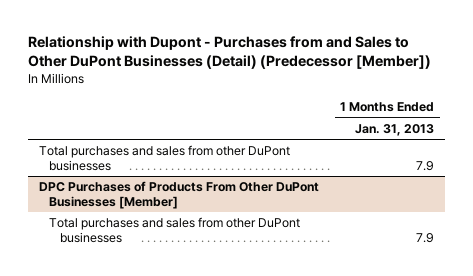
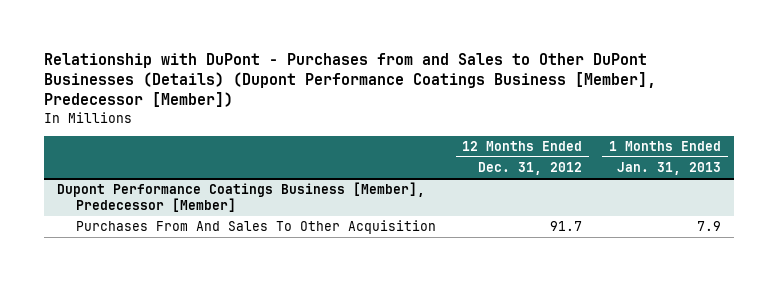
- Relationship with Dupont - Purchases from and Sales to Other DuPont Businesses (Detail) (Predecessor [Member])
+ Relationship with DuPont - Purchases from and Sales to Other DuPont Businesses (Details) (Dupont Performance Coatings Business [Member], Predecessor [Member])
- | 1 Months Ended Jan. 31, 2013
+ | 12 Months Ended Dec. 31, 2012 | 1 Months Ended Jan. 31, 2013
- Total purchases and sales from other DuPont businesses | 7.9
- DPC Purchases of Products From Other DuPont Businesses [Member]
- Total purchases and sales from other DuPont businesses | 7.9
+ Dupont Performance Coatings Business [Member], Predecessor [Member]
+ Purchases From And Sales To Other Acquisition | 91.7 | 7.9

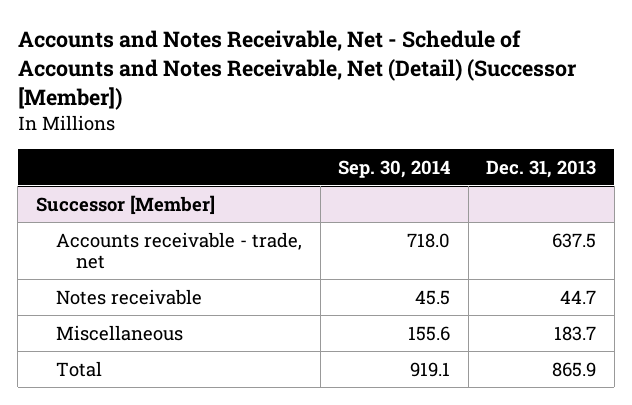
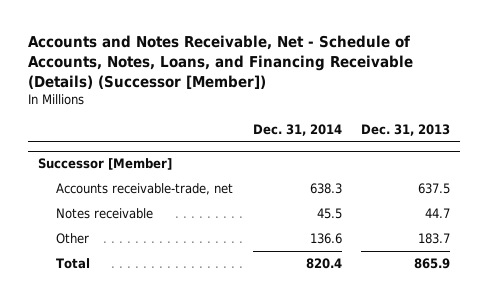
- Accounts and Notes Receivable, Net - Schedule of Accounts and Notes Receivable, Net (Detail) (Successor [Member])
+ Accounts and Notes Receivable, Net - Schedule of Accounts, Notes, Loans, and Financing Receivable (Details) (Successor [Member])
- | Sep. 30, 2014 | Dec. 31, 2013
+ | Dec. 31, 2014 | Dec. 31, 2013
@ Successor [Member]
- Accounts receivable - trade, net | 718.0 | 637.5
+ Accounts receivable-trade, net | 638.3 | 637.5
- Miscellaneous | 155.6 | 183.7
+ Other | 136.6 | 183.7

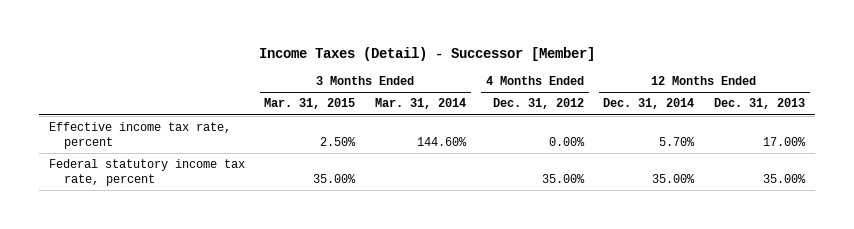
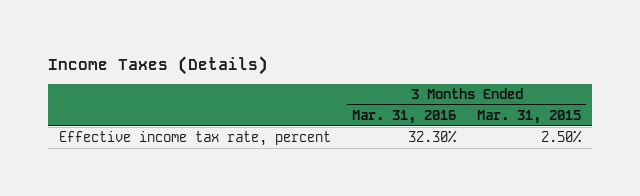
- Income Taxes (Detail) - Successor [Member]
+ Income Taxes (Details)
- | 3 Months Ended Mar. 31, 2015 | 3 Months Ended Mar. 31, 2014 | 4 Months Ended Dec. 31, 2012 | 12 Months Ended Dec. 31, 2014 | 12 Months Ended Dec. 31, 2013
+ | 3 Months Ended Mar. 31, 2016 | 3 Months Ended Mar. 31, 2015
- Federal statutory income tax rate, percent | 35.00% | | 35.00% | 35.00% | 35.00%

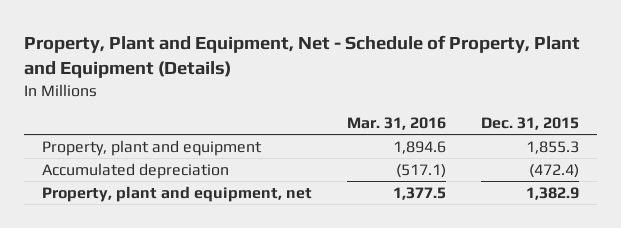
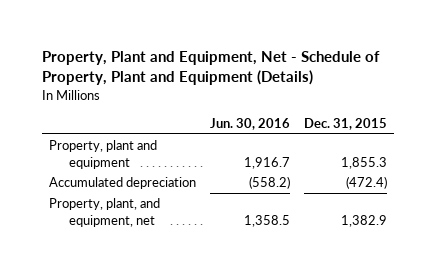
- | Mar. 31, 2016 | Dec. 31, 2015
+ | Jun. 30, 2016 | Dec. 31, 2015
- Property, plant and equipment, net | 1,377.5 | 1,382.9
+ Property, plant, and equipment, net | 1,358.5 | 1,382.9

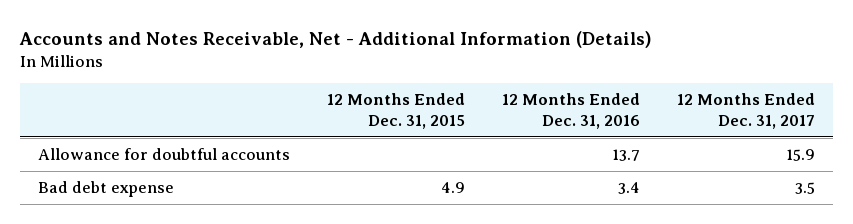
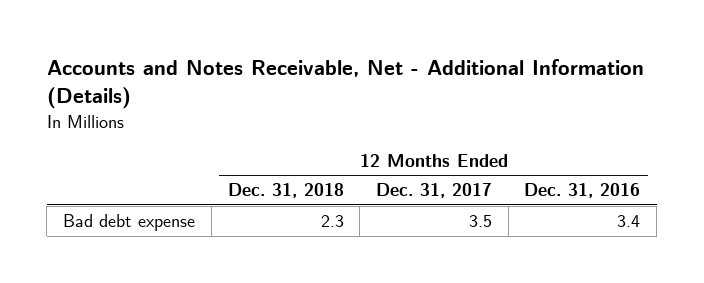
- | 12 Months Ended Dec. 31, 2015 | 12 Months Ended Dec. 31, 2016 | 12 Months Ended Dec. 31, 2017
+ | 12 Months Ended Dec. 31, 2018 | 12 Months Ended Dec. 31, 2017 | 12 Months Ended Dec. 31, 2016
- Allowance for doubtful accounts | | 13.7 | 15.9

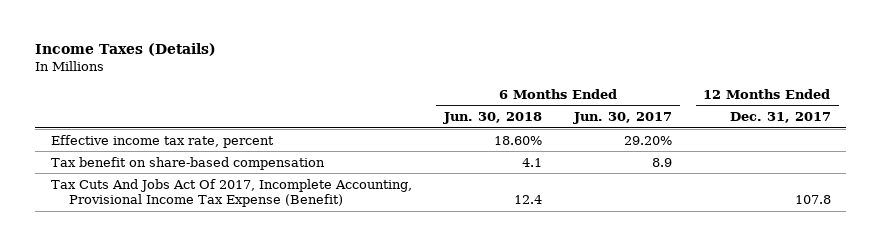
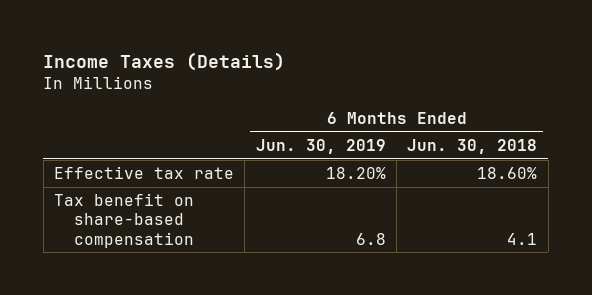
- | 6 Months Ended Jun. 30, 2018 | 6 Months Ended Jun. 30, 2017 | 12 Months Ended Dec. 31, 2017
+ | 6 Months Ended Jun. 30, 2019 | 6 Months Ended Jun. 30, 2018
- Effective income tax rate, percent | 18.60% | 29.20% |
+ Effective tax rate | 18.20% | 18.60%
- Tax Cuts And Jobs Act Of 2017, Incomplete Accounting, Provisional Income Tax Expense (Benefit) | 12.4 | | 107.8

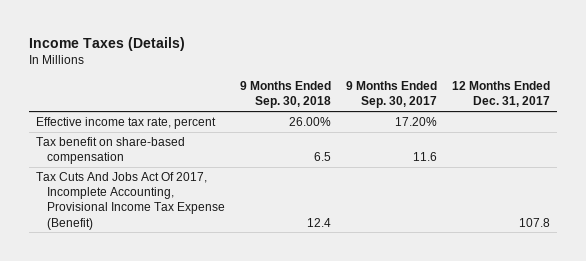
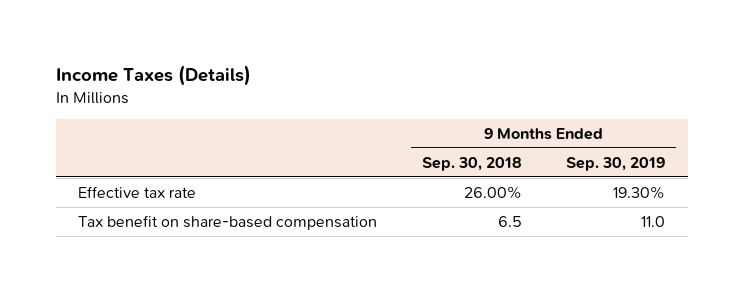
- | 9 Months Ended Sep. 30, 2018 | 9 Months Ended Sep. 30, 2017 | 12 Months Ended Dec. 31, 2017
+ | 9 Months Ended Sep. 30, 2018 | 9 Months Ended Sep. 30, 2019
- Effective income tax rate, percent | 26.00% | 17.20% |
+ Effective tax rate | 26.00% | 19.30%
- Tax Cuts And Jobs Act Of 2017, Incomplete Accounting, Provisional Income Tax Expense (Benefit) | 12.4 | | 107.8

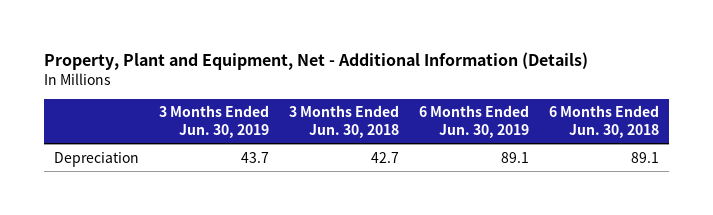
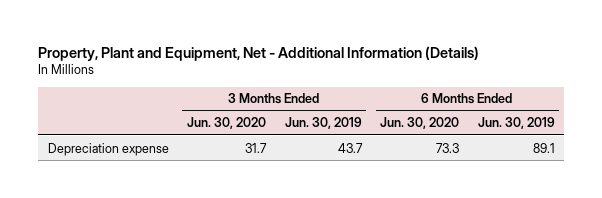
- | 3 Months Ended Jun. 30, 2019 | 3 Months Ended Jun. 30, 2018 | 6 Months Ended Jun. 30, 2019 | 6 Months Ended Jun. 30, 2018
+ | 3 Months Ended Jun. 30, 2020 | 3 Months Ended Jun. 30, 2019 | 6 Months Ended Jun. 30, 2020 | 6 Months Ended Jun. 30, 2019
- Depreciation | 43.7 | 42.7 | 89.1 | 89.1
+ Depreciation expense | 31.7 | 43.7 | 73.3 | 89.1

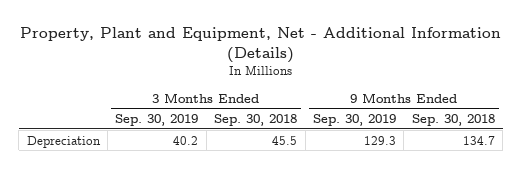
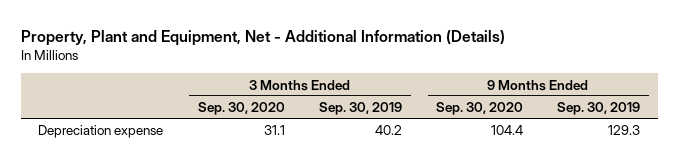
- | 3 Months Ended Sep. 30, 2019 | 3 Months Ended Sep. 30, 2018 | 9 Months Ended Sep. 30, 2019 | 9 Months Ended Sep. 30, 2018
+ | 3 Months Ended Sep. 30, 2020 | 3 Months Ended Sep. 30, 2019 | 9 Months Ended Sep. 30, 2020 | 9 Months Ended Sep. 30, 2019
- Depreciation | 40.2 | 45.5 | 129.3 | 134.7
+ Depreciation expense | 31.1 | 40.2 | 104.4 | 129.3

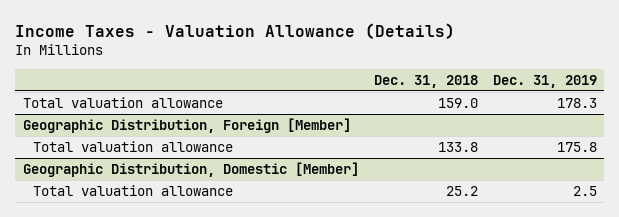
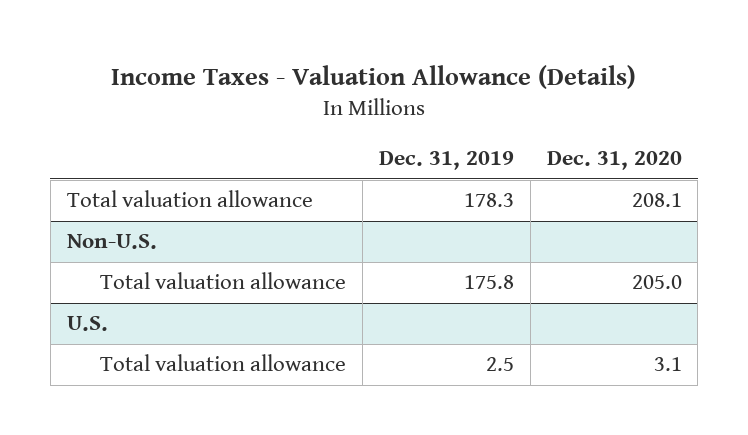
- | Dec. 31, 2018 | Dec. 31, 2019
+ | Dec. 31, 2019 | Dec. 31, 2020
- Geographic Distribution, Foreign [Member]
+ Non-U.S.
- Geographic Distribution, Domestic [Member]
+ U.S.

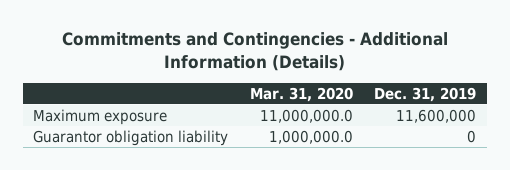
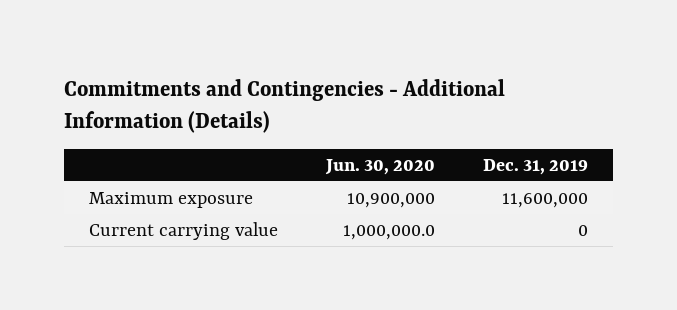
- | Mar. 31, 2020 | Dec. 31, 2019
+ | Jun. 30, 2020 | Dec. 31, 2019
- Guarantor obligation liability | 1,000,000.0 | 0
+ Current carrying value | 1,000,000.0 | 0

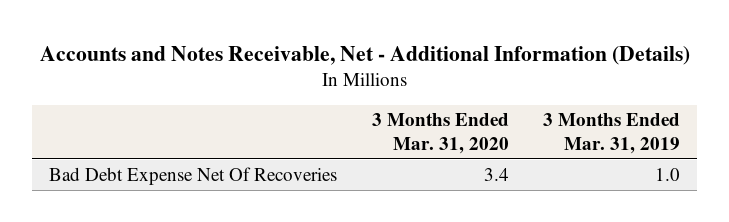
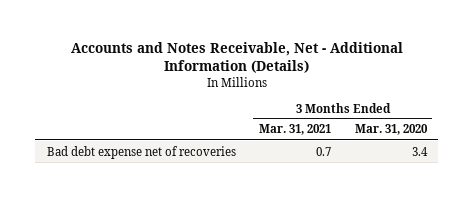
- | 3 Months Ended Mar. 31, 2020 | 3 Months Ended Mar. 31, 2019
+ | 3 Months Ended Mar. 31, 2021 | 3 Months Ended Mar. 31, 2020
- Bad Debt Expense Net Of Recoveries | 3.4 | 1.0
+ Bad debt expense net of recoveries | 0.7 | 3.4

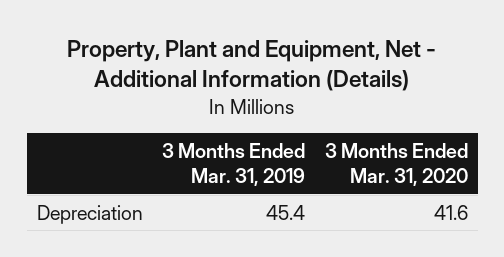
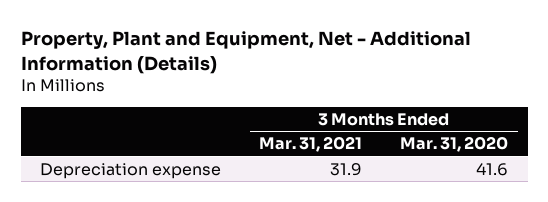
- | 3 Months Ended Mar. 31, 2019 | 3 Months Ended Mar. 31, 2020
+ | 3 Months Ended Mar. 31, 2021 | 3 Months Ended Mar. 31, 2020
- Depreciation | 45.4 | 41.6
+ Depreciation expense | 31.9 | 41.6

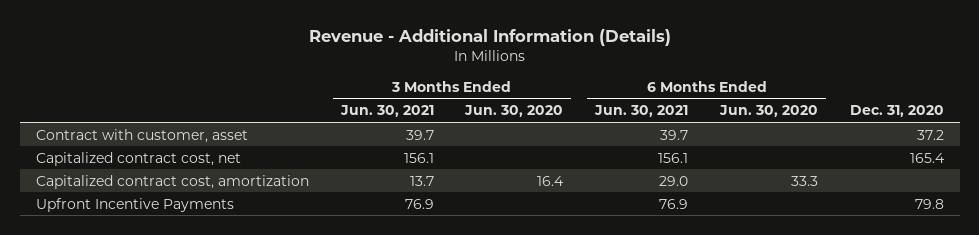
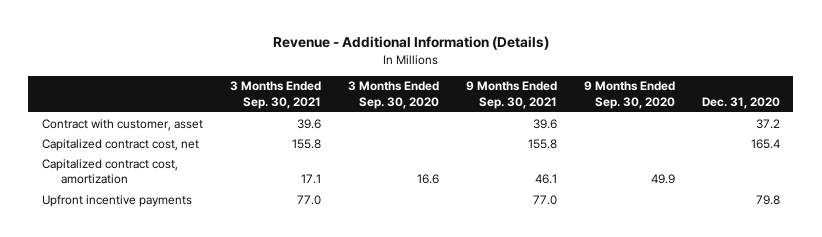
- | 3 Months Ended Jun. 30, 2021 | 3 Months Ended Jun. 30, 2020 | 6 Months Ended Jun. 30, 2021 | 6 Months Ended Jun. 30, 2020 | Dec. 31, 2020
+ | 3 Months Ended Sep. 30, 2021 | 3 Months Ended Sep. 30, 2020 | 9 Months Ended Sep. 30, 2021 | 9 Months Ended Sep. 30, 2020 | Dec. 31, 2020
- Upfront Incentive Payments | 76.9 | | 76.9 | | 79.8
+ Upfront incentive payments | 77.0 | | 77.0 | | 79.8

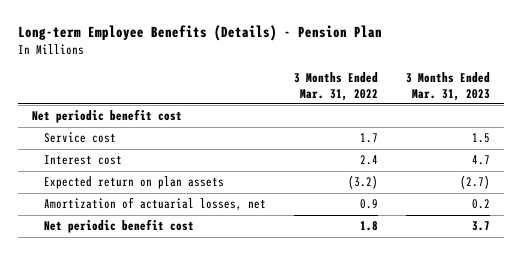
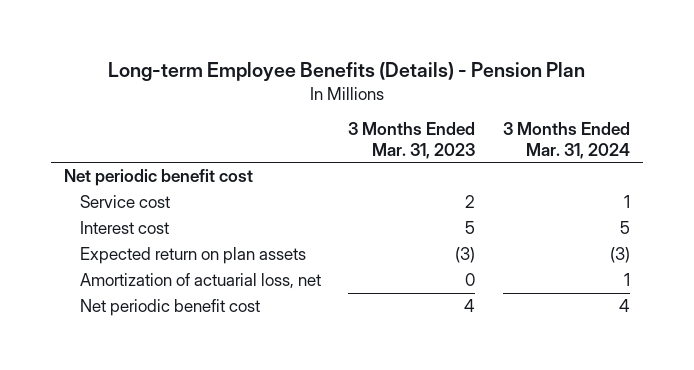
- | 3 Months Ended Mar. 31, 2022 | 3 Months Ended Mar. 31, 2023
+ | 3 Months Ended Mar. 31, 2023 | 3 Months Ended Mar. 31, 2024
- Service cost | 1.7 | 1.5
- Interest cost | 2.4 | 4.7
- Expected return on plan assets | (3.2) | (2.7)
- Amortization of actuarial losses, net | 0.9 | 0.2
- Net periodic benefit cost | 1.8 | 3.7
+ Service cost | 2 | 1
+ Interest cost | 5 | 5
+ Expected return on plan assets | (3) | (3)
+ Amortization of actuarial loss, net | 0 | 1
+ Net periodic benefit cost | 4 | 4

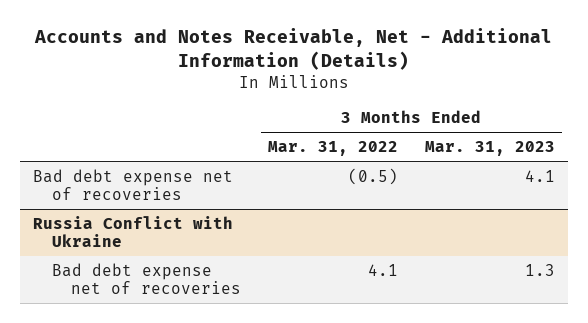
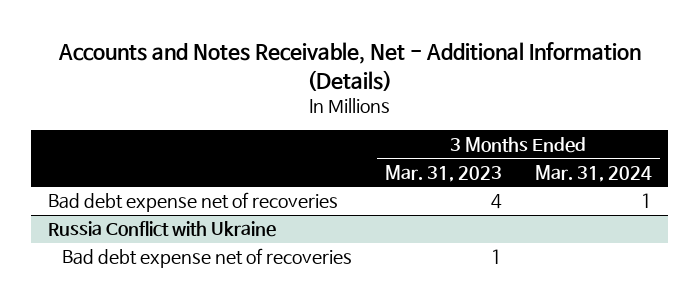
- | 3 Months Ended Mar. 31, 2022 | 3 Months Ended Mar. 31, 2023
+ | 3 Months Ended Mar. 31, 2023 | 3 Months Ended Mar. 31, 2024
- Bad debt expense net of recoveries | (0.5) | 4.1
+ Bad debt expense net of recoveries | 4 | 1
@ Russia Conflict with Ukraine
- Bad debt expense net of recoveries | 4.1 | 1.3
+ Bad debt expense net of recoveries | 1 |

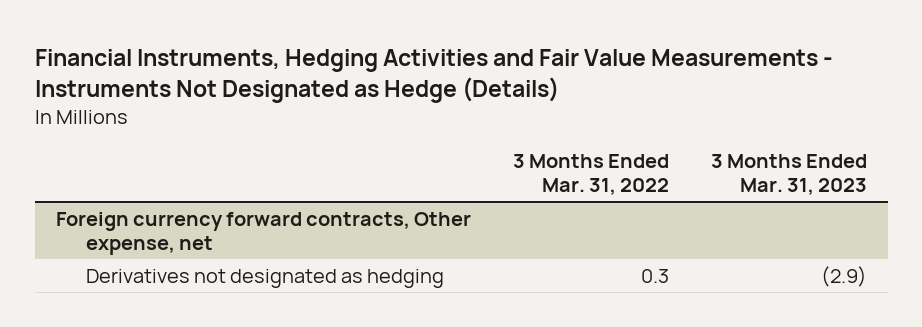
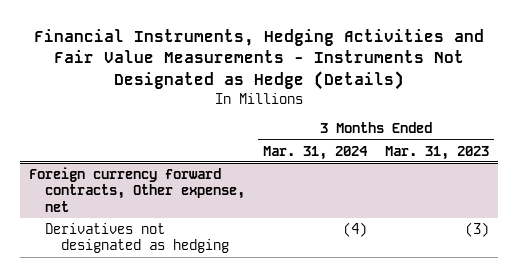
- | 3 Months Ended Mar. 31, 2022 | 3 Months Ended Mar. 31, 2023
+ | 3 Months Ended Mar. 31, 2024 | 3 Months Ended Mar. 31, 2023
@ Foreign currency forward contracts, Other expense, net
- Derivatives not designated as hedging | 0.3 | (2.9)
+ Derivatives not designated as hedging | (4) | (3)

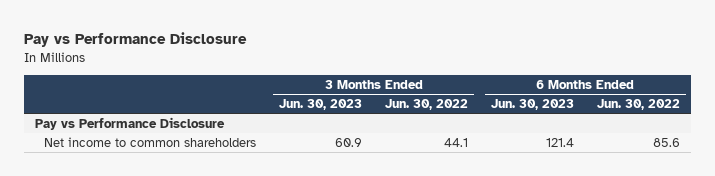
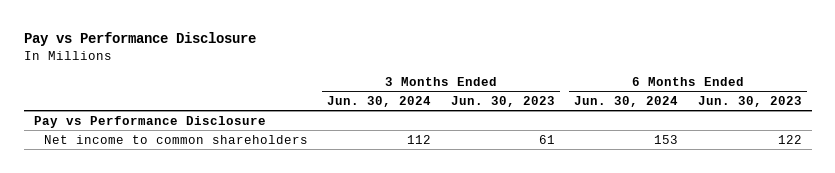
- | 3 Months Ended Jun. 30, 2023 | 3 Months Ended Jun. 30, 2022 | 6 Months Ended Jun. 30, 2023 | 6 Months Ended Jun. 30, 2022
+ | 3 Months Ended Jun. 30, 2024 | 3 Months Ended Jun. 30, 2023 | 6 Months Ended Jun. 30, 2024 | 6 Months Ended Jun. 30, 2023
- Net income to common shareholders | 60.9 | 44.1 | 121.4 | 85.6
+ Net income to common shareholders | 112 | 61 | 153 | 122

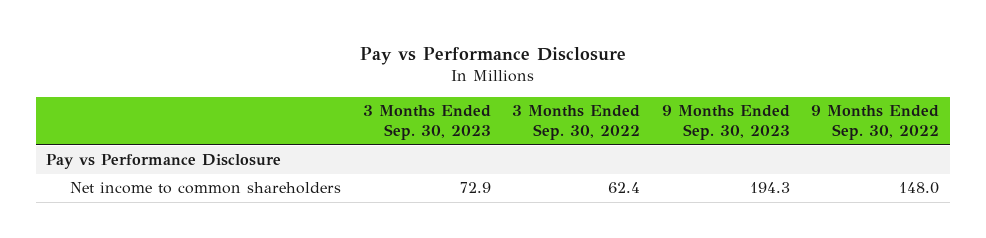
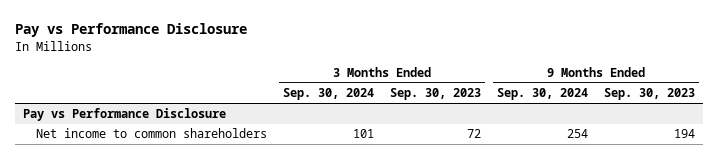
- | 3 Months Ended Sep. 30, 2023 | 3 Months Ended Sep. 30, 2022 | 9 Months Ended Sep. 30, 2023 | 9 Months Ended Sep. 30, 2022
+ | 3 Months Ended Sep. 30, 2024 | 3 Months Ended Sep. 30, 2023 | 9 Months Ended Sep. 30, 2024 | 9 Months Ended Sep. 30, 2023
- Net income to common shareholders | 72.9 | 62.4 | 194.3 | 148.0
+ Net income to common shareholders | 101 | 72 | 254 | 194

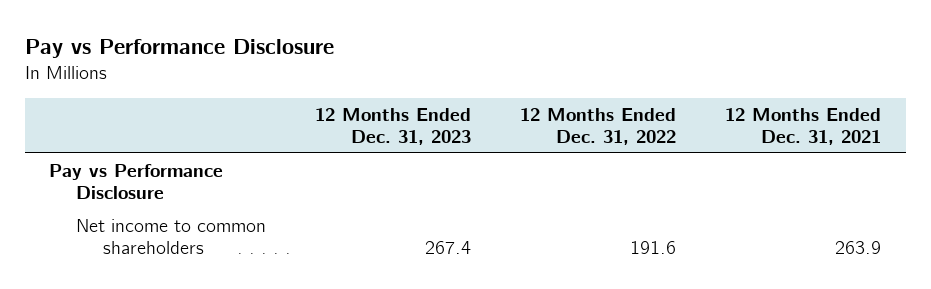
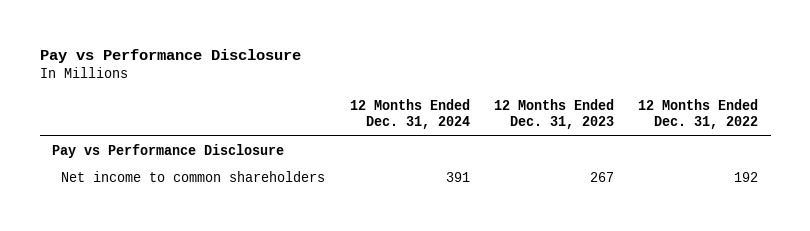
- | 12 Months Ended Dec. 31, 2023 | 12 Months Ended Dec. 31, 2022 | 12 Months Ended Dec. 31, 2021
+ | 12 Months Ended Dec. 31, 2024 | 12 Months Ended Dec. 31, 2023 | 12 Months Ended Dec. 31, 2022
- Net income to common shareholders | 267.4 | 191.6 | 263.9
+ Net income to common shareholders | 391 | 267 | 192

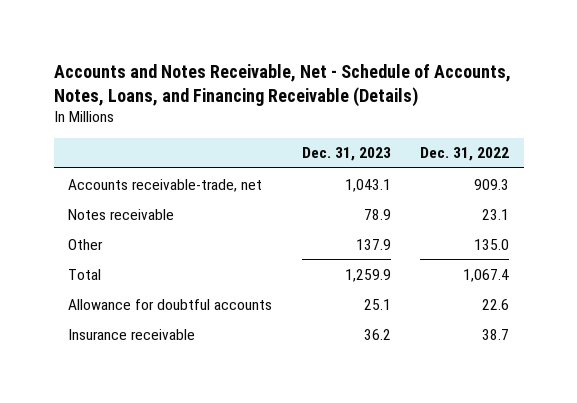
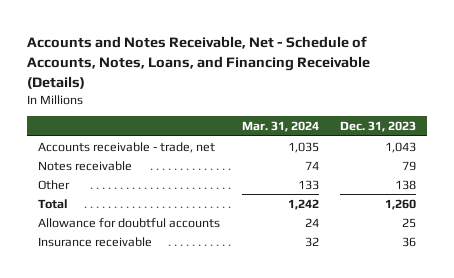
- | Dec. 31, 2023 | Dec. 31, 2022
+ | Mar. 31, 2024 | Dec. 31, 2023
- Accounts receivable-trade, net | 1,043.1 | 909.3
- Notes receivable | 78.9 | 23.1
- Other | 137.9 | 135.0
- Total | 1,259.9 | 1,067.4
- Allowance for doubtful accounts | 25.1 | 22.6
- Insurance receivable | 36.2 | 38.7
+ Accounts receivable - trade, net | 1,035 | 1,043
+ Notes receivable | 74 | 79
+ Other | 133 | 138
+ Total | 1,242 | 1,260
+ Allowance for doubtful accounts | 24 | 25
+ Insurance receivable | 32 | 36

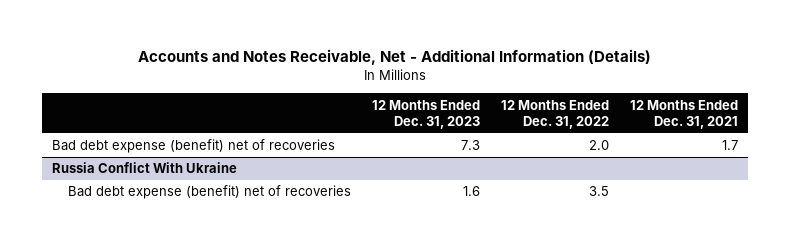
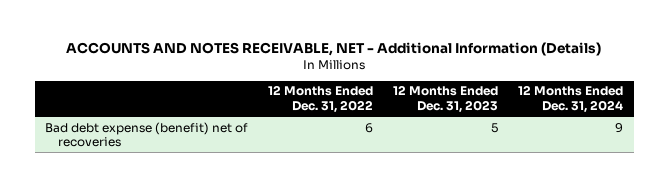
- Accounts and Notes Receivable, Net - Additional Information (Details)
+ ACCOUNTS AND NOTES RECEIVABLE, NET - Additional Information (Details)
- | 12 Months Ended Dec. 31, 2023 | 12 Months Ended Dec. 31, 2022 | 12 Months Ended Dec. 31, 2021
+ | 12 Months Ended Dec. 31, 2022 | 12 Months Ended Dec. 31, 2023 | 12 Months Ended Dec. 31, 2024
- Bad debt expense (benefit) net of recoveries | 7.3 | 2.0 | 1.7
- Russia Conflict With Ukraine
- Bad debt expense (benefit) net of recoveries | 1.6 | 3.5 |
+ Bad debt expense (benefit) net of recoveries | 6 | 5 | 9

